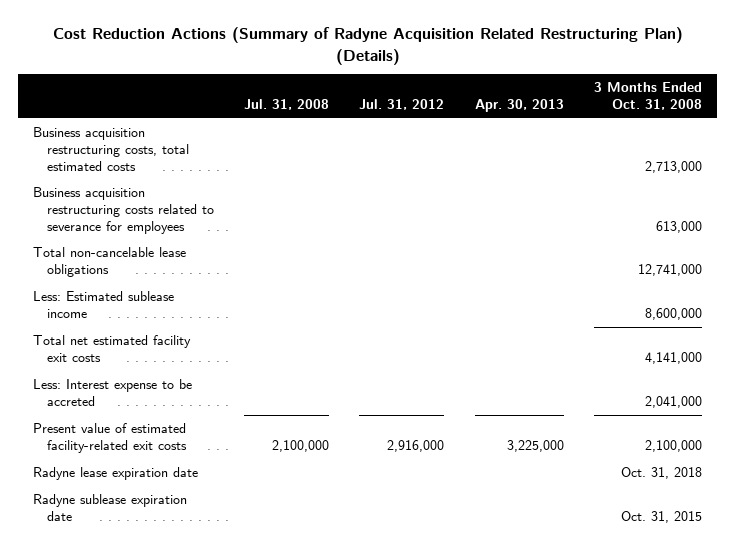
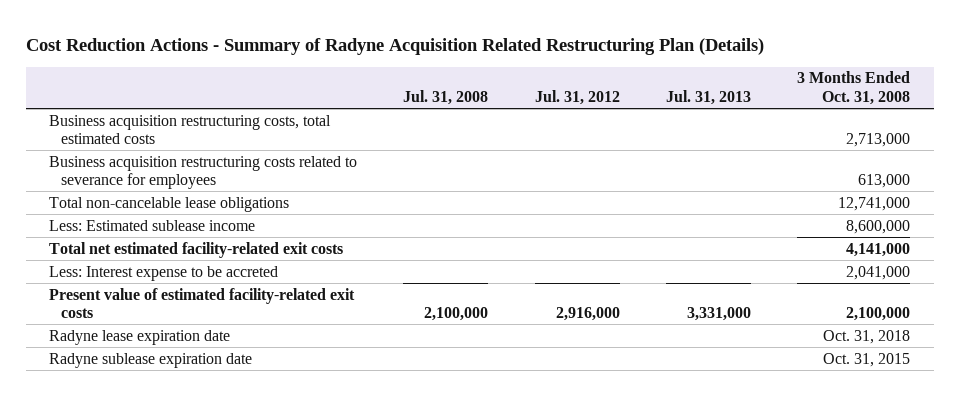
- Cost Reduction Actions (Summary of Radyne Acquisition Related Restructuring Plan) (Details)
+ Cost Reduction Actions - Summary of Radyne Acquisition Related Restructuring Plan (Details)
- | Jul. 31, 2008 | Jul. 31, 2012 | Apr. 30, 2013 | 3 Months Ended Oct. 31, 2008
+ | Jul. 31, 2008 | Jul. 31, 2012 | Jul. 31, 2013 | 3 Months Ended Oct. 31, 2008
- Total net estimated facility exit costs | | | | 4,141,000
+ Total net estimated facility-related exit costs | | | | 4,141,000

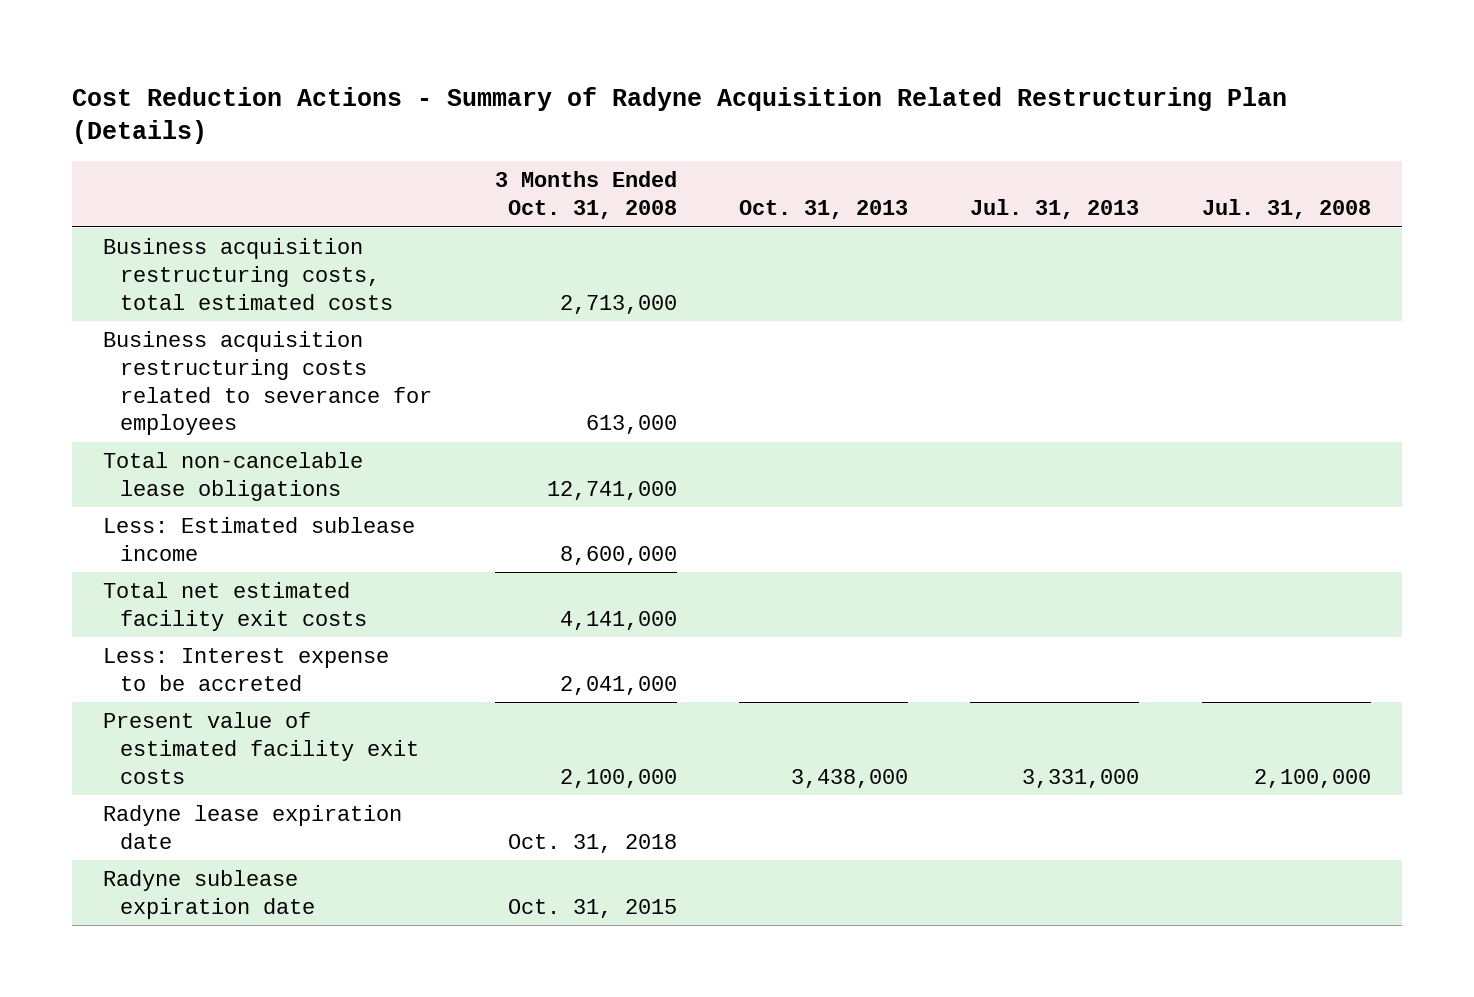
- | Jul. 31, 2008 | Jul. 31, 2012 | Jul. 31, 2013 | 3 Months Ended Oct. 31, 2008
+ | 3 Months Ended Oct. 31, 2008 | Oct. 31, 2013 | Jul. 31, 2013 | Jul. 31, 2008
- Total net estimated facility-related exit costs | | | | 4,141,000
+ Total net estimated facility exit costs | 4,141,000 | | |
- Present value of estimated facility-related exit costs | 2,100,000 | 2,916,000 | 3,331,000 | 2,100,000
+ Present value of estimated facility exit costs | 2,100,000 | 3,438,000 | 3,331,000 | 2,100,000

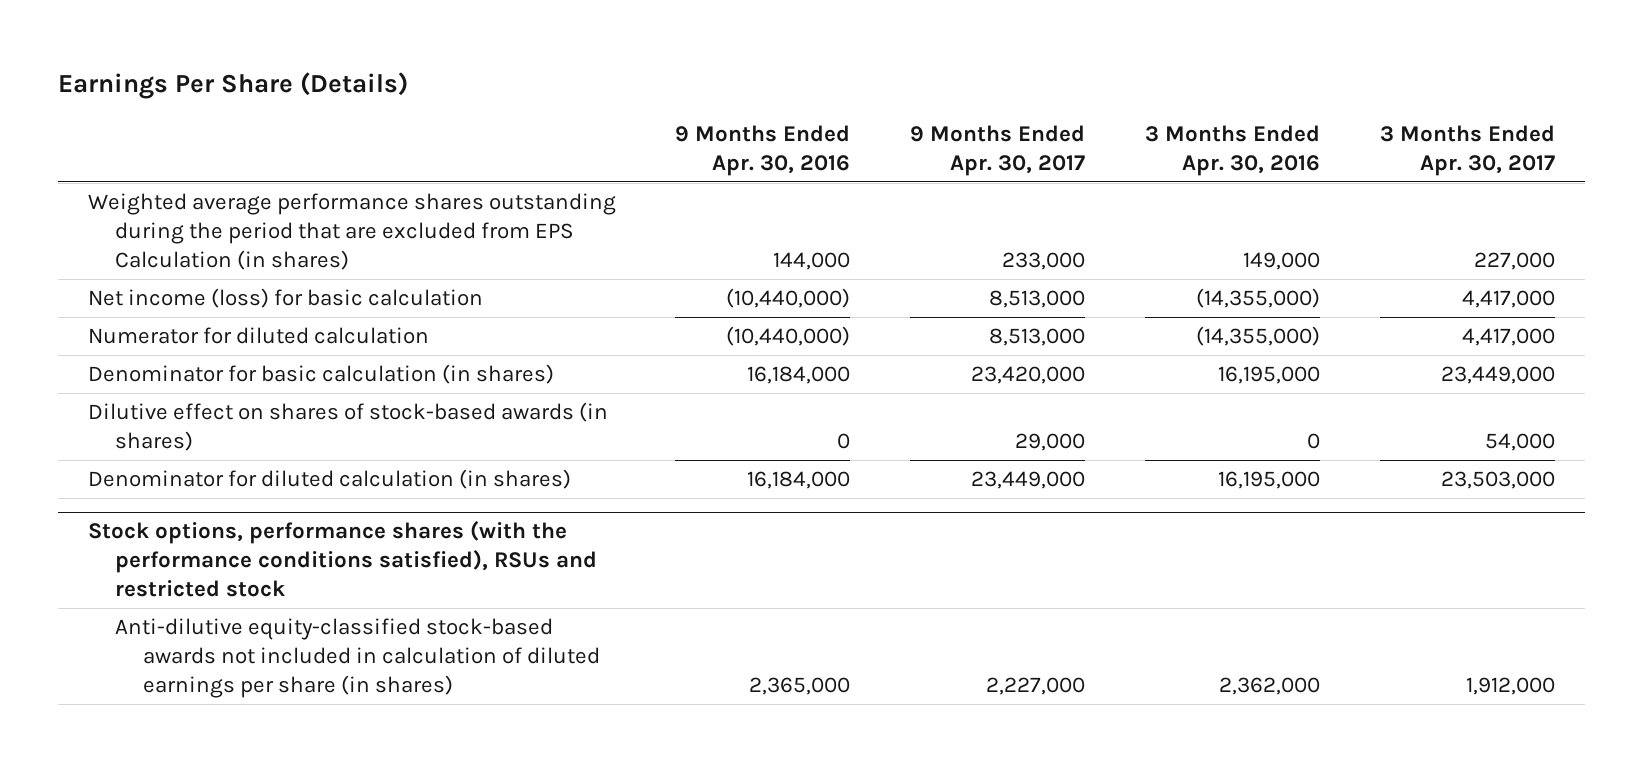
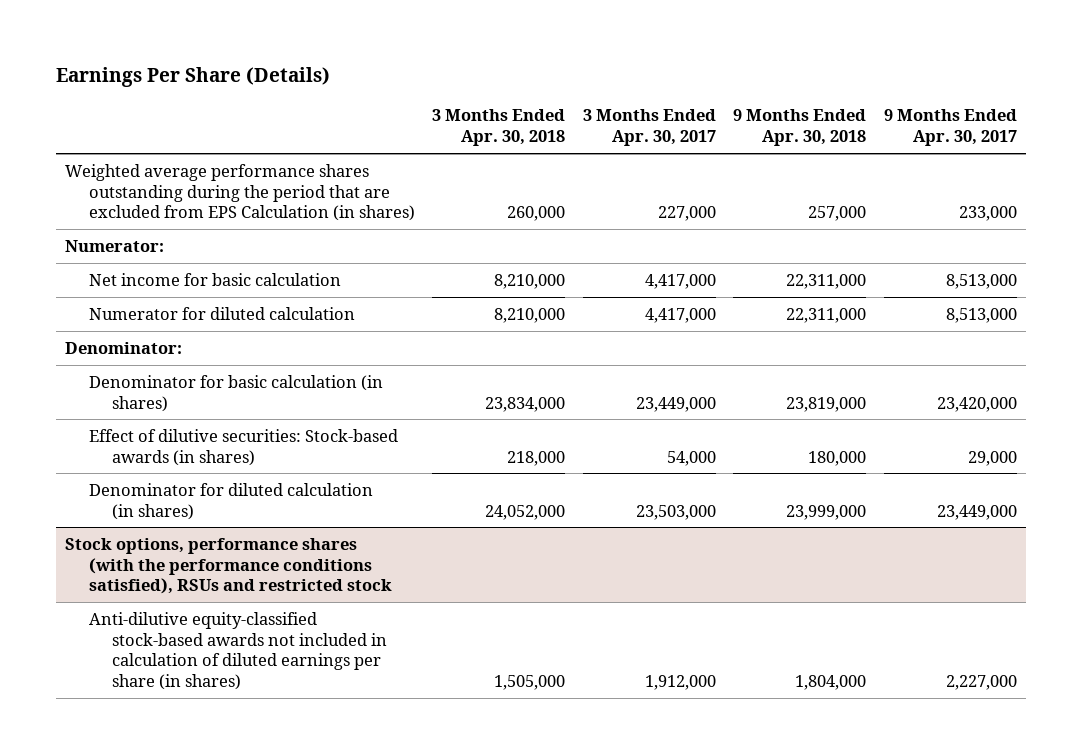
- | 9 Months Ended Apr. 30, 2016 | 9 Months Ended Apr. 30, 2017 | 3 Months Ended Apr. 30, 2016 | 3 Months Ended Apr. 30, 2017
+ | 3 Months Ended Apr. 30, 2018 | 3 Months Ended Apr. 30, 2017 | 9 Months Ended Apr. 30, 2018 | 9 Months Ended Apr. 30, 2017
- Net income (loss) for basic calculation | (10,440,000) | 8,513,000 | (14,355,000) | 4,417,000
+ Numerator:
+ Net income for basic calculation | 8,210,000 | 4,417,000 | 22,311,000 | 8,513,000
+ Denominator:
- Dilutive effect on shares of stock-based awards (in shares) | 0 | 29,000 | 0 | 54,000
+ Effect of dilutive securities: Stock-based awards (in shares) | 218,000 | 54,000 | 180,000 | 29,000

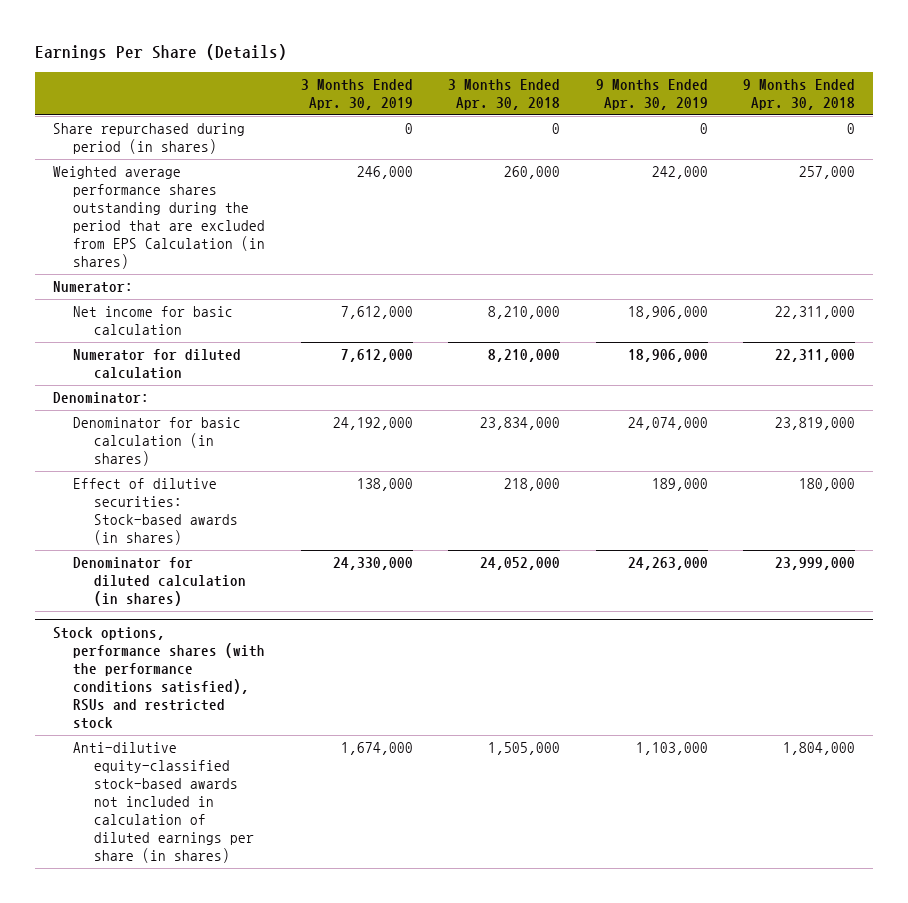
- | 3 Months Ended Apr. 30, 2018 | 3 Months Ended Apr. 30, 2017 | 9 Months Ended Apr. 30, 2018 | 9 Months Ended Apr. 30, 2017
+ | 3 Months Ended Apr. 30, 2019 | 3 Months Ended Apr. 30, 2018 | 9 Months Ended Apr. 30, 2019 | 9 Months Ended Apr. 30, 2018
+ Share repurchased during period (in shares) | 0 | 0 | 0 | 0

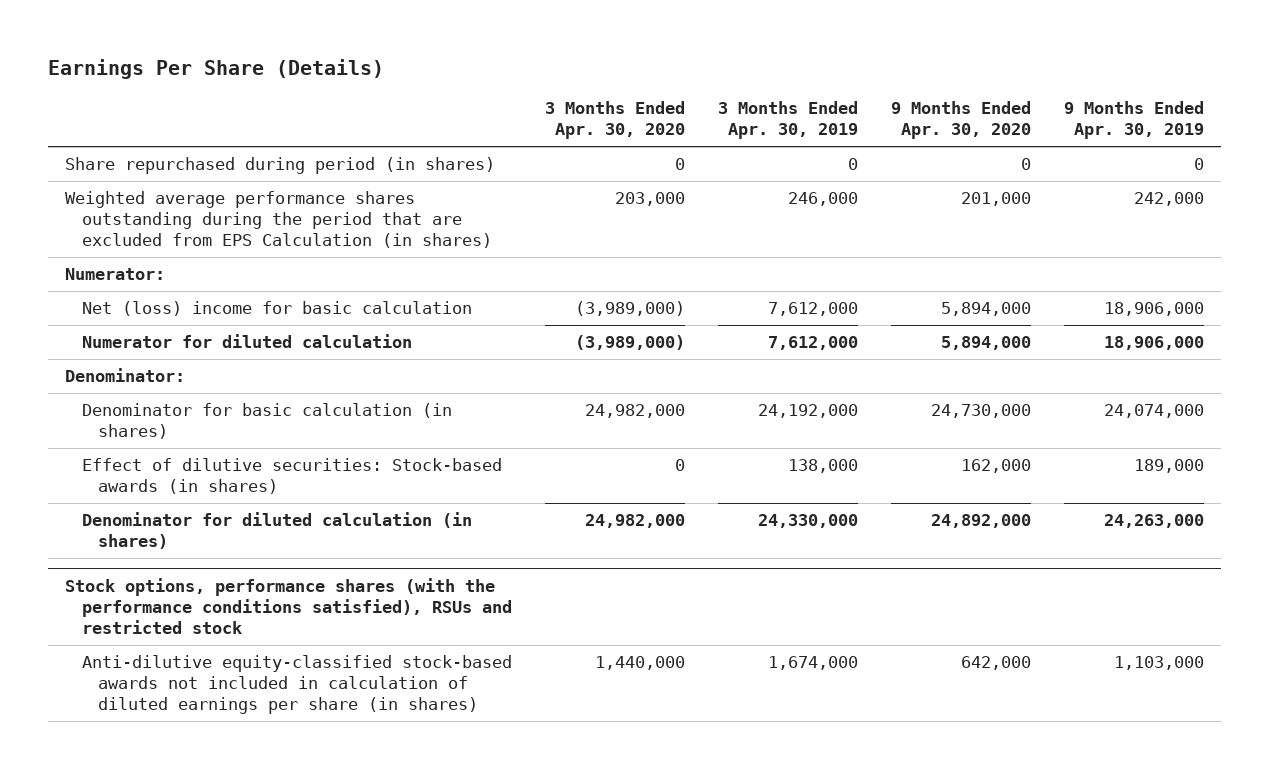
- | 3 Months Ended Apr. 30, 2019 | 3 Months Ended Apr. 30, 2018 | 9 Months Ended Apr. 30, 2019 | 9 Months Ended Apr. 30, 2018
+ | 3 Months Ended Apr. 30, 2020 | 3 Months Ended Apr. 30, 2019 | 9 Months Ended Apr. 30, 2020 | 9 Months Ended Apr. 30, 2019
- Net income for basic calculation | 7,612,000 | 8,210,000 | 18,906,000 | 22,311,000
+ Net (loss) income for basic calculation | (3,989,000) | 7,612,000 | 5,894,000 | 18,906,000

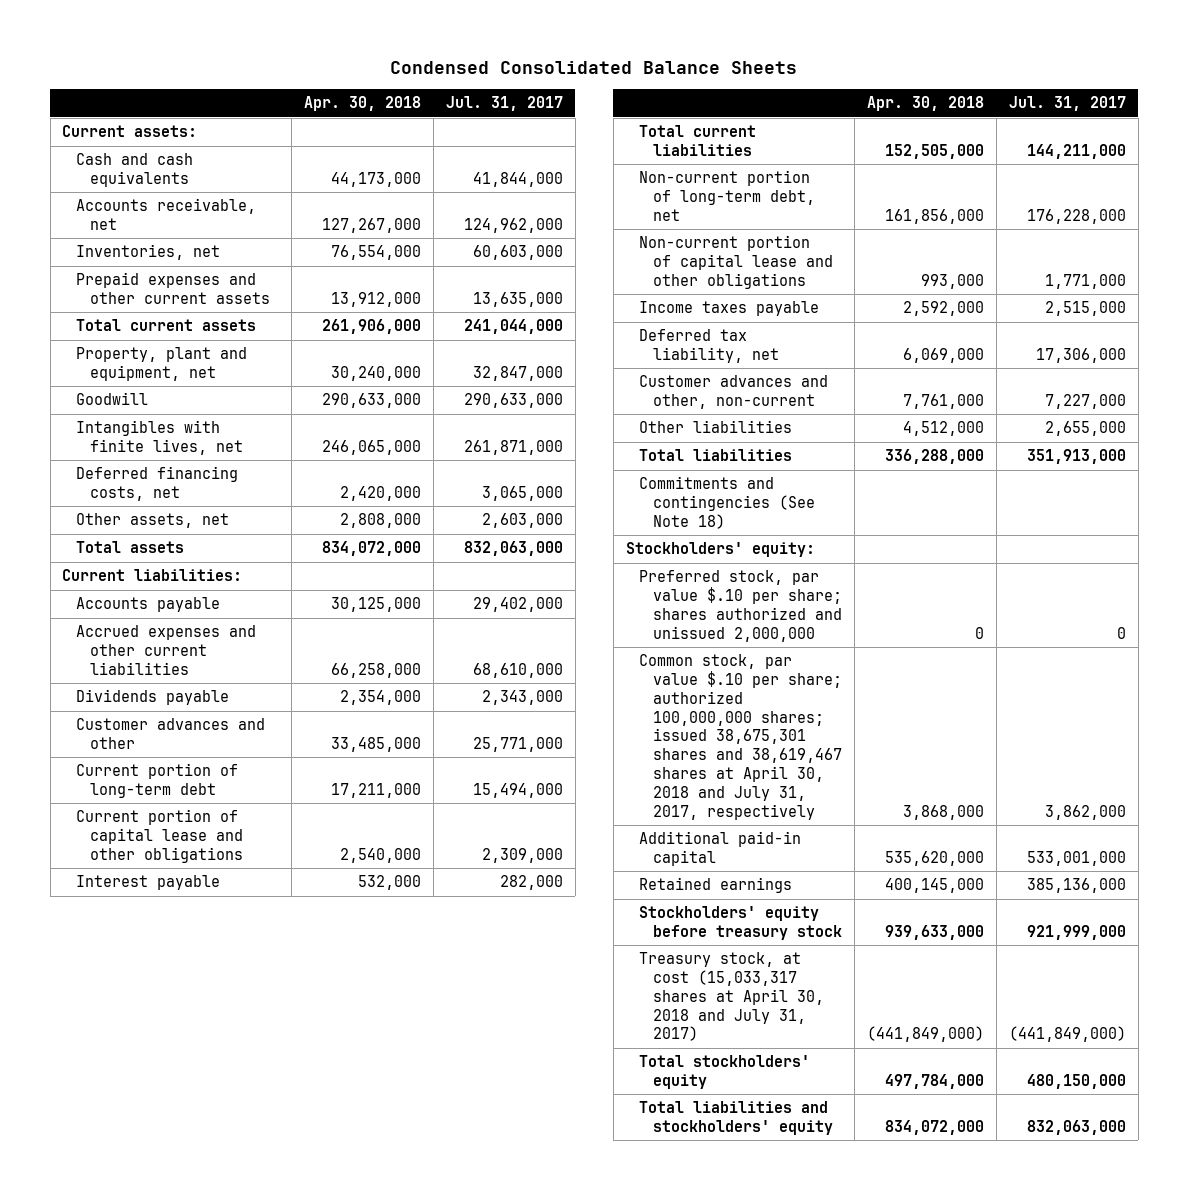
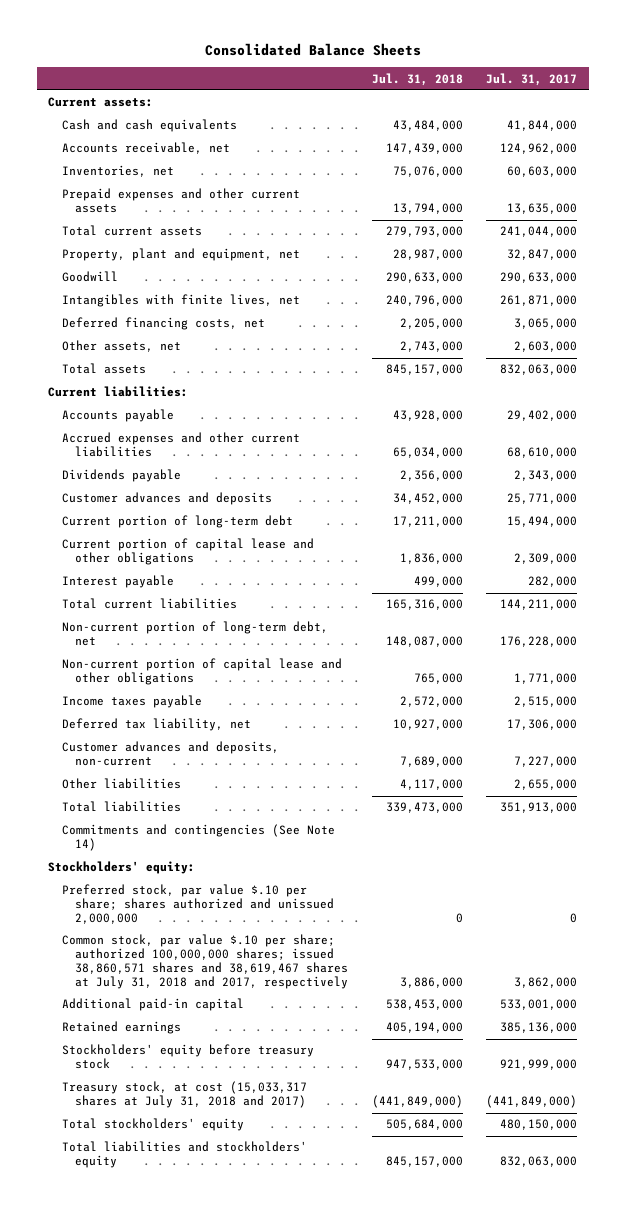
- Condensed Consolidated Balance Sheets
+ Consolidated Balance Sheets
- | Apr. 30, 2018 | Jul. 31, 2017
+ | Jul. 31, 2018 | Jul. 31, 2017
- Customer advances and other | 33,485,000 | 25,771,000
+ Customer advances and deposits | 34,452,000 | 25,771,000
- Customer advances and other, non-current | 7,761,000 | 7,227,000
+ Customer advances and deposits, non-current | 7,689,000 | 7,227,000
- Commitments and contingencies (See Note 18)
+ Commitments and contingencies (See Note 14)
- Common stock, par value $.10 per share; authorized 100,000,000 shares; issued 38,675,301 shares and 38,619,467 shares at April 30, 2018 and July 31, 2017, respectively | 3,868,000 | 3,862,000
+ Common stock, par value $.10 per share; authorized 100,000,000 shares; issued 38,860,571 shares and 38,619,467 shares at July 31, 2018 and 2017, respectively | 3,886,000 | 3,862,000
- Treasury stock, at cost (15,033,317 shares at April 30, 2018 and July 31, 2017) | (441,849,000) | (441,849,000)
+ Treasury stock, at cost (15,033,317 shares at July 31, 2018 and 2017) | (441,849,000) | (441,849,000)

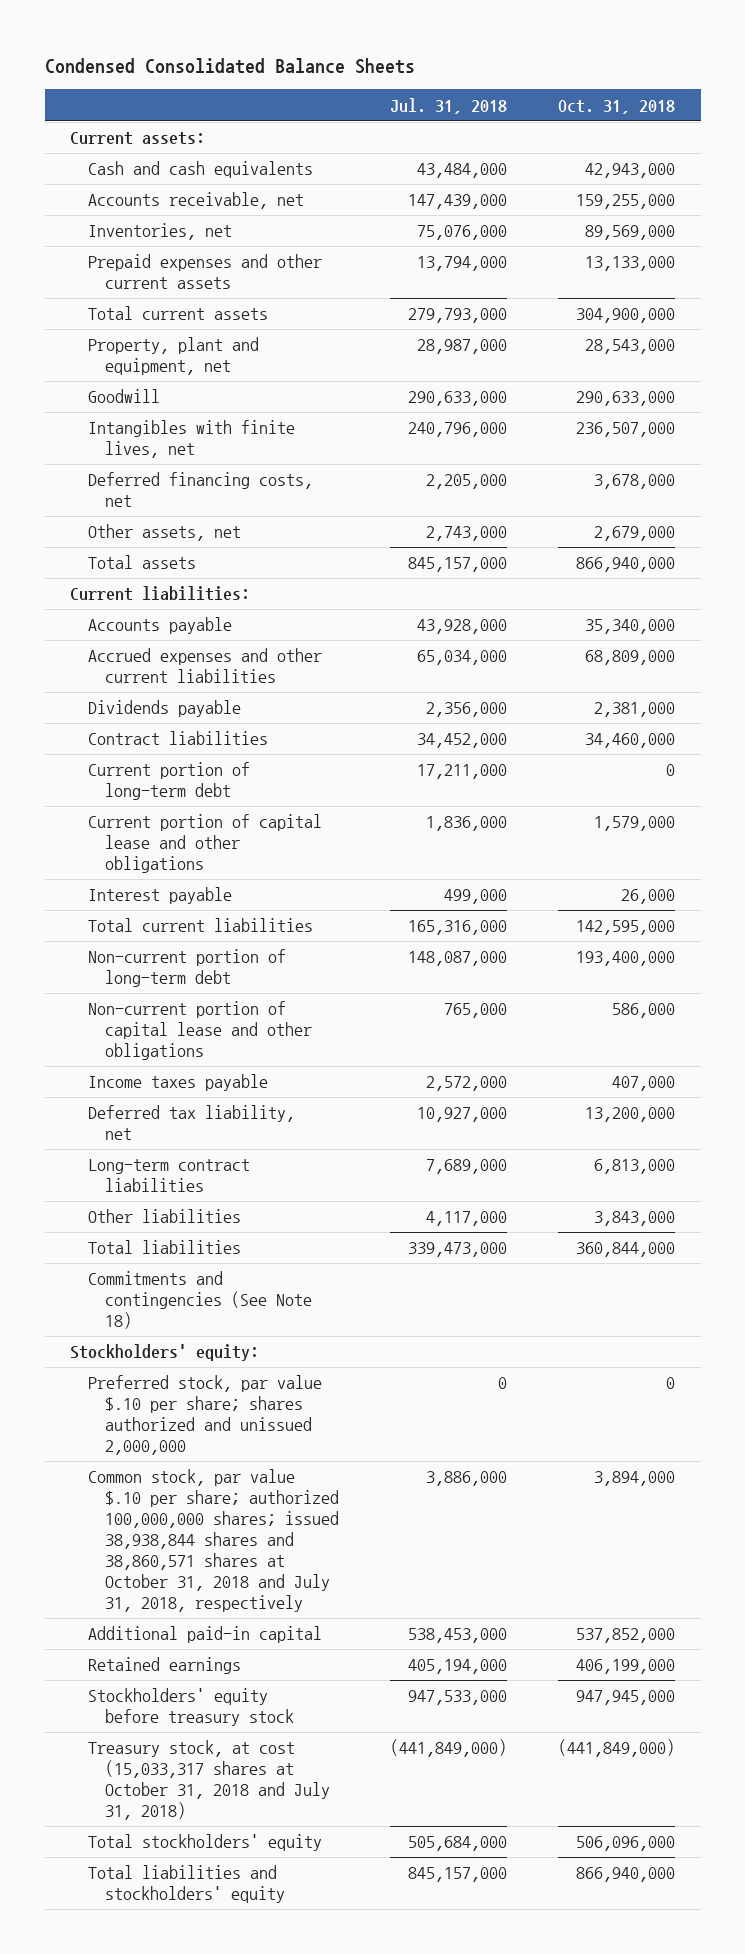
- Consolidated Balance Sheets
+ Condensed Consolidated Balance Sheets
- | Jul. 31, 2018 | Jul. 31, 2017
+ | Jul. 31, 2018 | Oct. 31, 2018
- Customer advances and deposits | 34,452,000 | 25,771,000
+ Contract liabilities | 34,452,000 | 34,460,000
- Non-current portion of long-term debt, net | 148,087,000 | 176,228,000
+ Non-current portion of long-term debt | 148,087,000 | 193,400,000
- Customer advances and deposits, non-current | 7,689,000 | 7,227,000
+ Long-term contract liabilities | 7,689,000 | 6,813,000
- Commitments and contingencies (See Note 14)
+ Commitments and contingencies (See Note 18)
- Common stock, par value $.10 per share; authorized 100,000,000 shares; issued 38,860,571 shares and 38,619,467 shares at July 31, 2018 and 2017, respectively | 3,886,000 | 3,862,000
+ Common stock, par value $.10 per share; authorized 100,000,000 shares; issued 38,938,844 shares and 38,860,571 shares at October 31, 2018 and July 31, 2018, respectively | 3,886,000 | 3,894,000
- Treasury stock, at cost (15,033,317 shares at July 31, 2018 and 2017) | (441,849,000) | (441,849,000)
+ Treasury stock, at cost (15,033,317 shares at October 31, 2018 and July 31, 2018) | (441,849,000) | (441,849,000)

